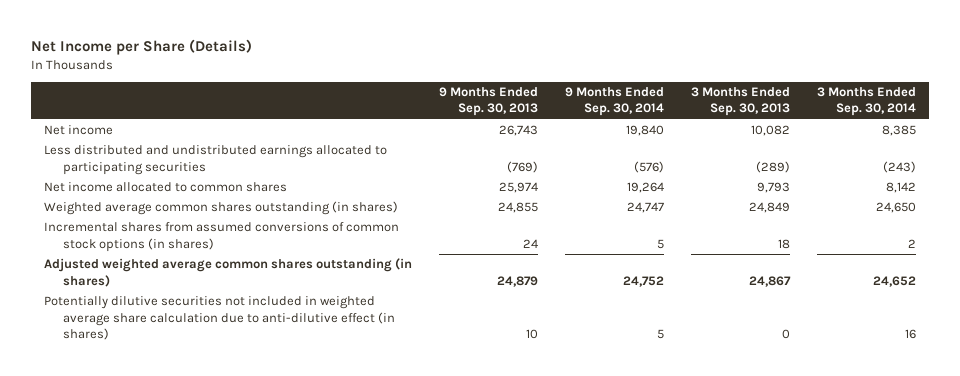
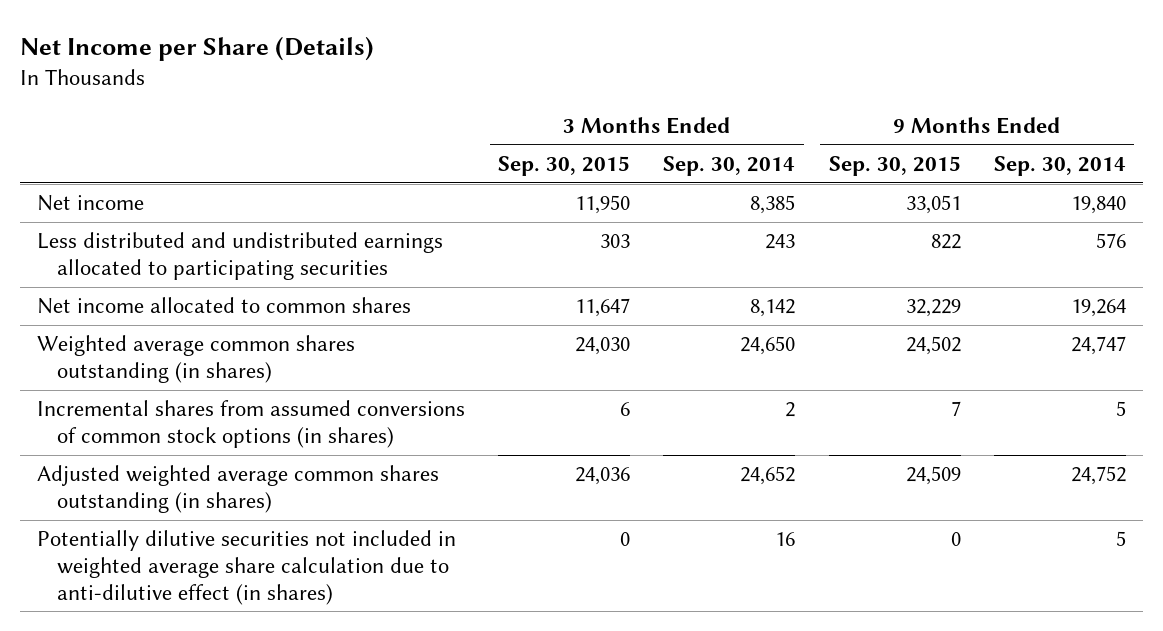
- | 9 Months Ended Sep. 30, 2013 | 9 Months Ended Sep. 30, 2014 | 3 Months Ended Sep. 30, 2013 | 3 Months Ended Sep. 30, 2014
+ | 3 Months Ended Sep. 30, 2015 | 3 Months Ended Sep. 30, 2014 | 9 Months Ended Sep. 30, 2015 | 9 Months Ended Sep. 30, 2014
- Less distributed and undistributed earnings allocated to participating securities | (769) | (576) | (289) | (243)
+ Less distributed and undistributed earnings allocated to participating securities | 303 | 243 | 822 | 576

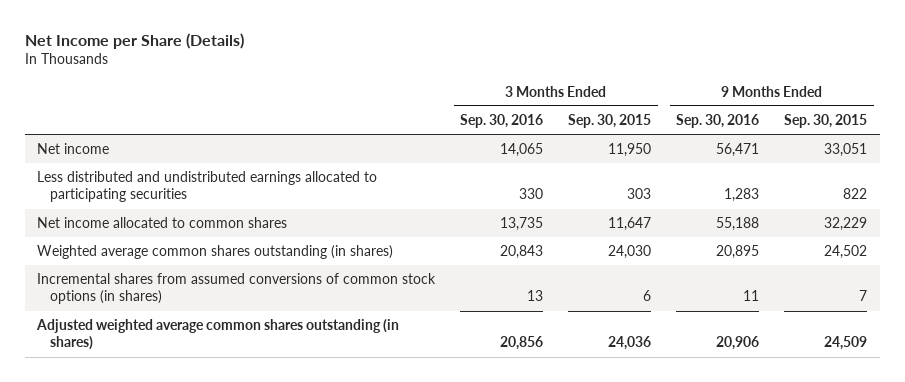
- | 3 Months Ended Sep. 30, 2015 | 3 Months Ended Sep. 30, 2014 | 9 Months Ended Sep. 30, 2015 | 9 Months Ended Sep. 30, 2014
+ | 3 Months Ended Sep. 30, 2016 | 3 Months Ended Sep. 30, 2015 | 9 Months Ended Sep. 30, 2016 | 9 Months Ended Sep. 30, 2015
- Potentially dilutive securities not included in weighted average share calculation due to anti-dilutive effect (in shares) | 0 | 16 | 0 | 5

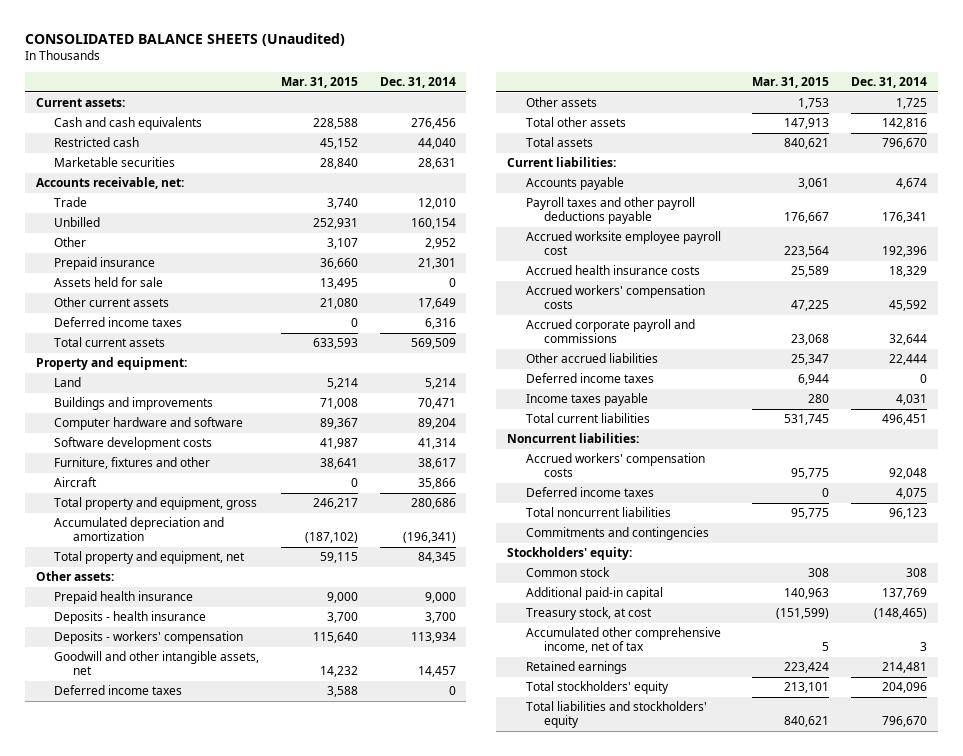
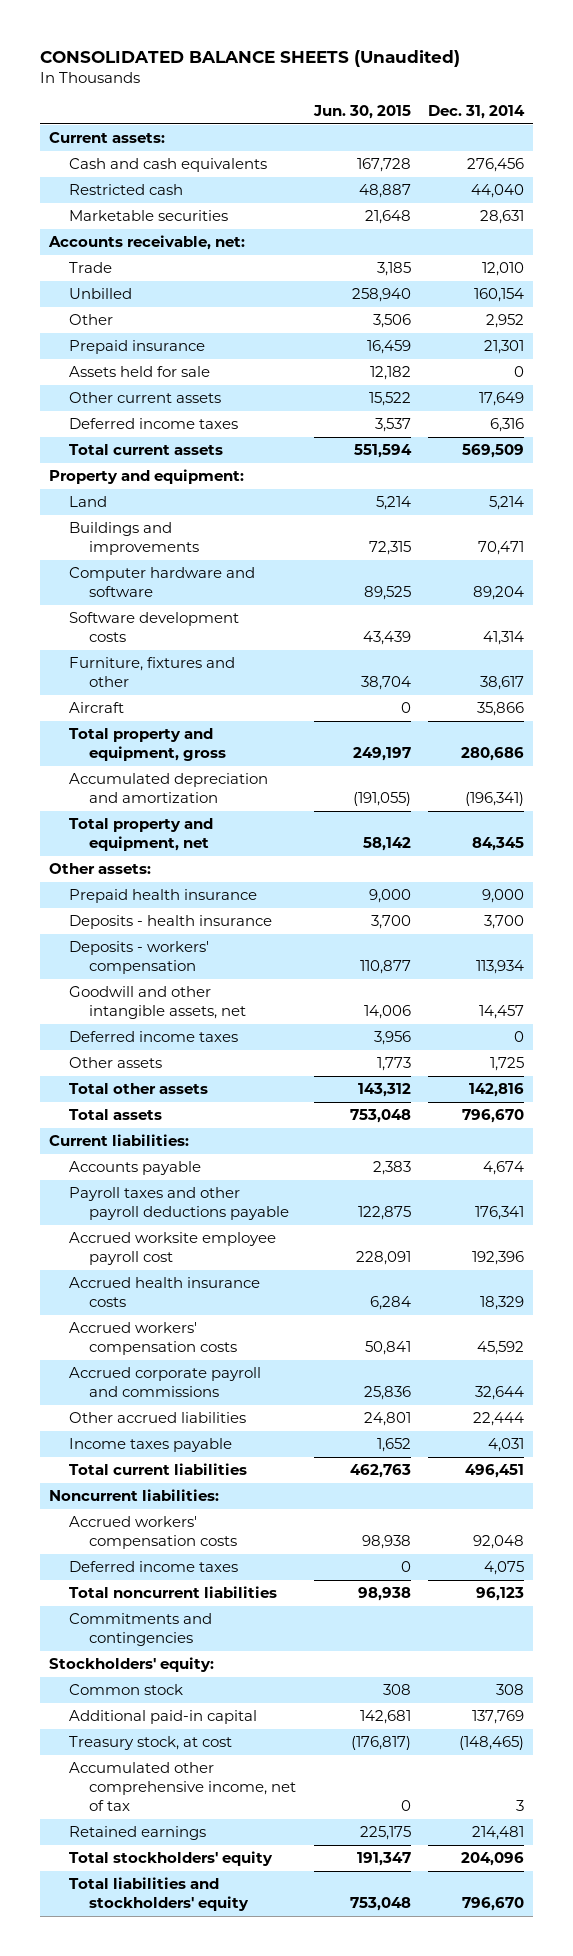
- | Mar. 31, 2015 | Dec. 31, 2014
+ | Jun. 30, 2015 | Dec. 31, 2014
- Deferred income taxes | 6,944 | 0

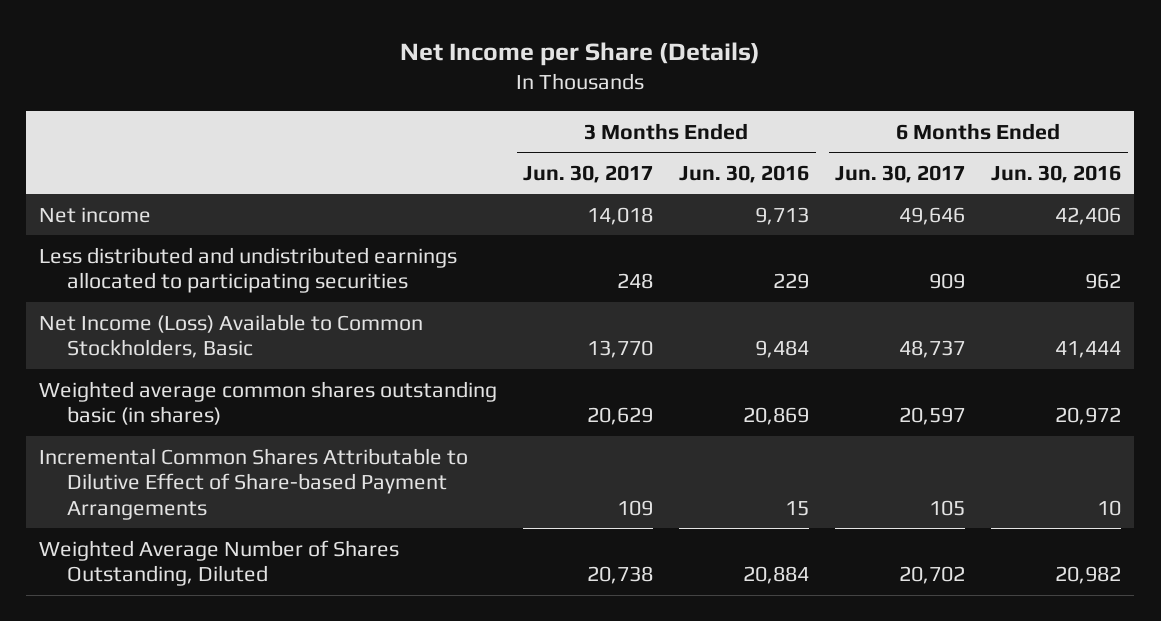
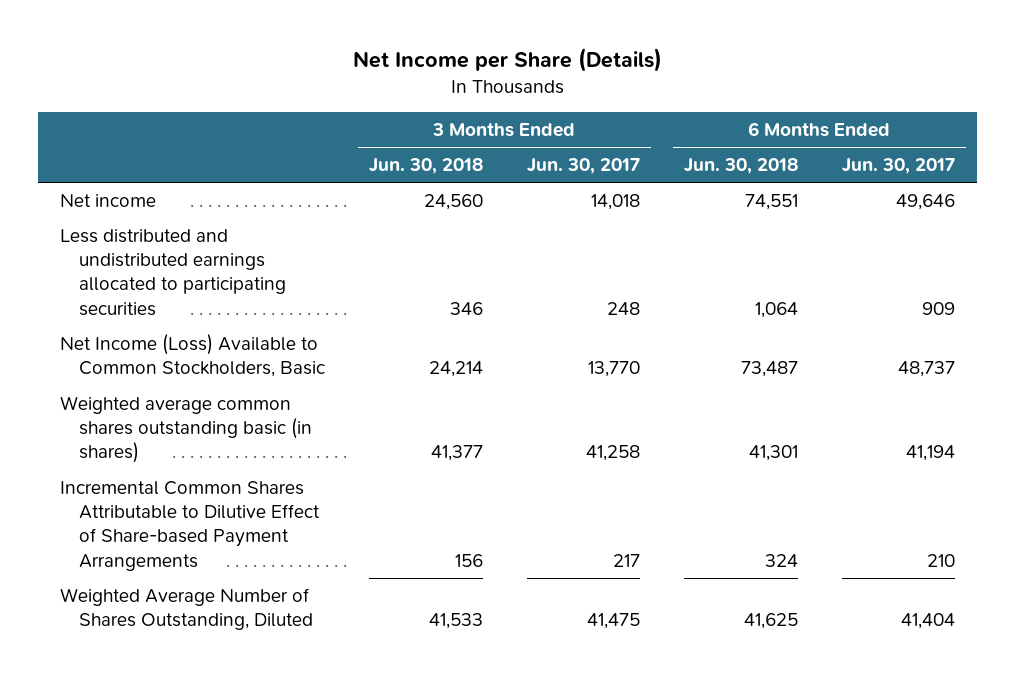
- | 3 Months Ended Jun. 30, 2017 | 3 Months Ended Jun. 30, 2016 | 6 Months Ended Jun. 30, 2017 | 6 Months Ended Jun. 30, 2016
+ | 3 Months Ended Jun. 30, 2018 | 3 Months Ended Jun. 30, 2017 | 6 Months Ended Jun. 30, 2018 | 6 Months Ended Jun. 30, 2017
- Weighted average common shares outstanding basic (in shares) | 20,629 | 20,869 | 20,597 | 20,972
- Incremental Common Shares Attributable to Dilutive Effect of Share-based Payment Arrangements | 109 | 15 | 105 | 10
- Weighted Average Number of Shares Outstanding, Diluted | 20,738 | 20,884 | 20,702 | 20,982
+ Weighted average common shares outstanding basic (in shares) | 41,377 | 41,258 | 41,301 | 41,194
+ Incremental Common Shares Attributable to Dilutive Effect of Share-based Payment Arrangements | 156 | 217 | 324 | 210
+ Weighted Average Number of Shares Outstanding, Diluted | 41,533 | 41,475 | 41,625 | 41,404

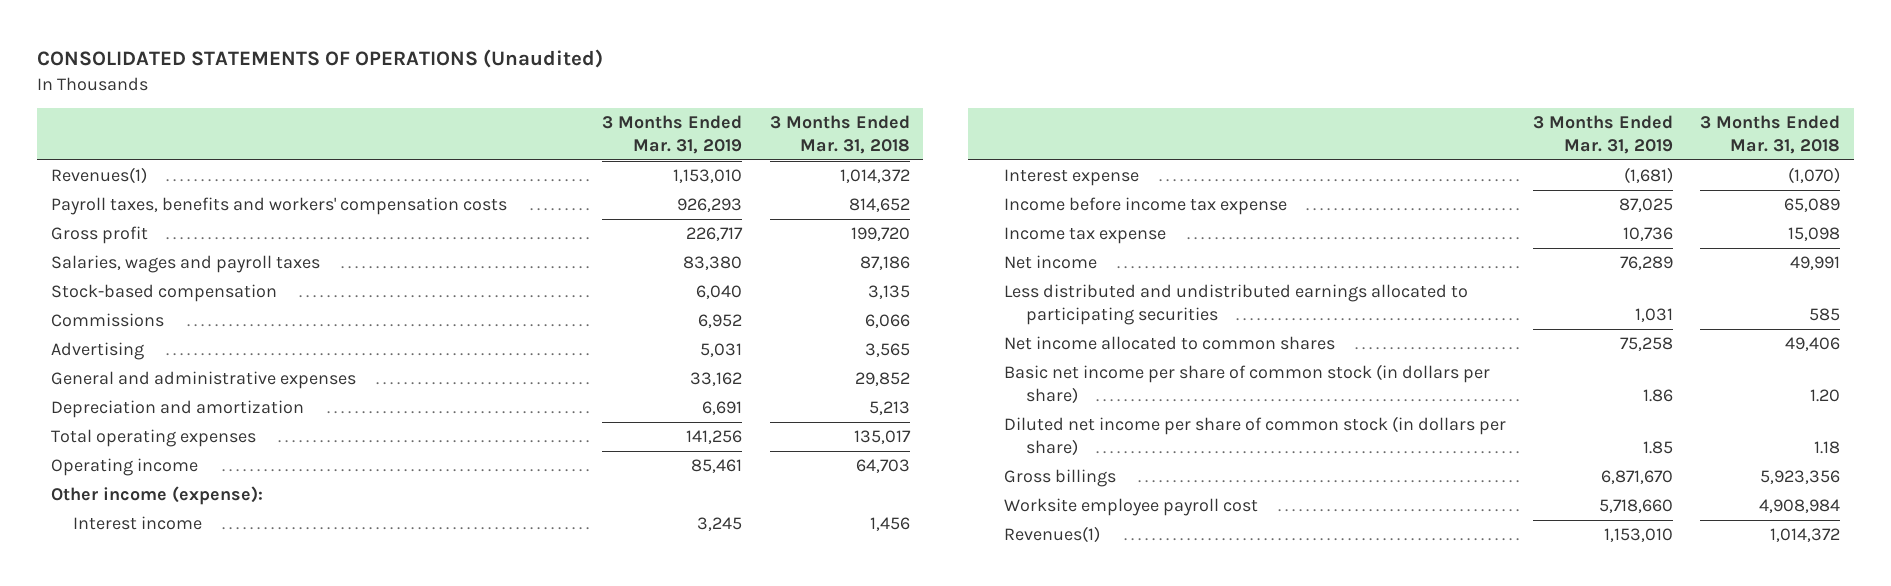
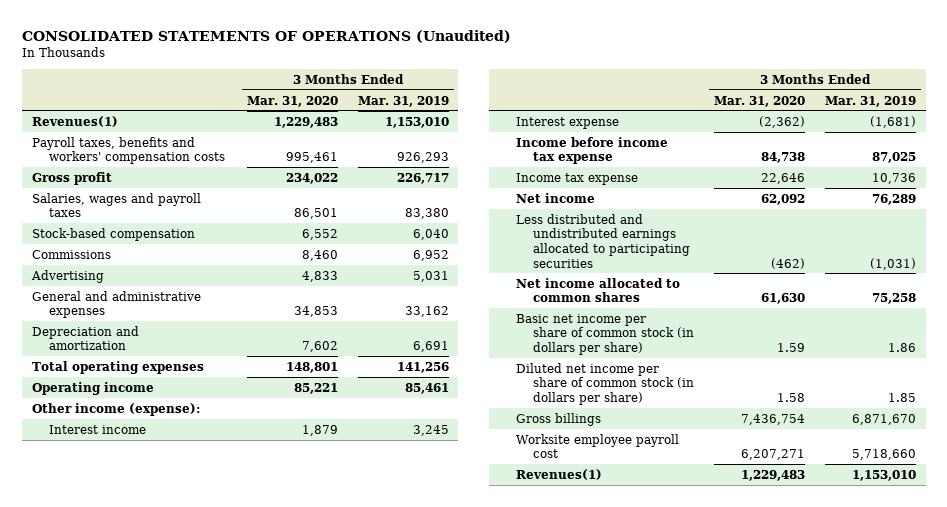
- | 3 Months Ended Mar. 31, 2019 | 3 Months Ended Mar. 31, 2018
+ | 3 Months Ended Mar. 31, 2020 | 3 Months Ended Mar. 31, 2019
- Less distributed and undistributed earnings allocated to participating securities | 1,031 | 585
+ Less distributed and undistributed earnings allocated to participating securities | (462) | (1,031)

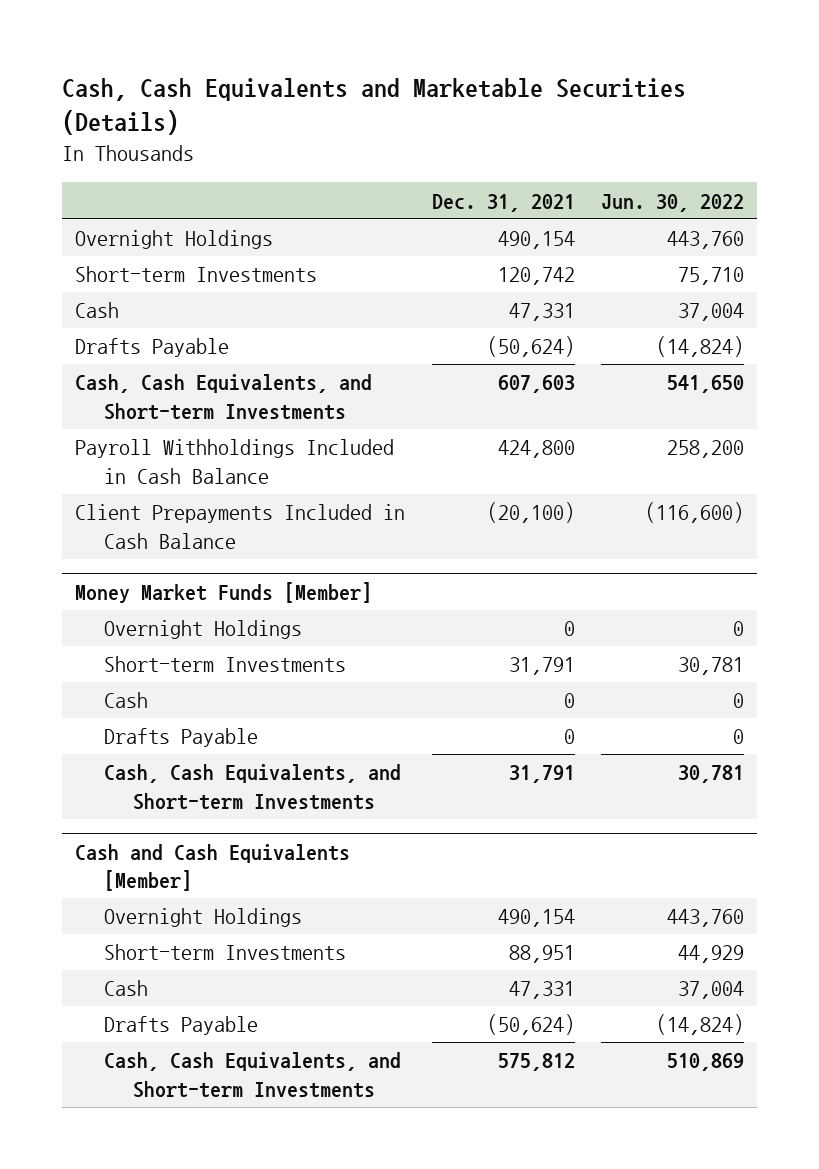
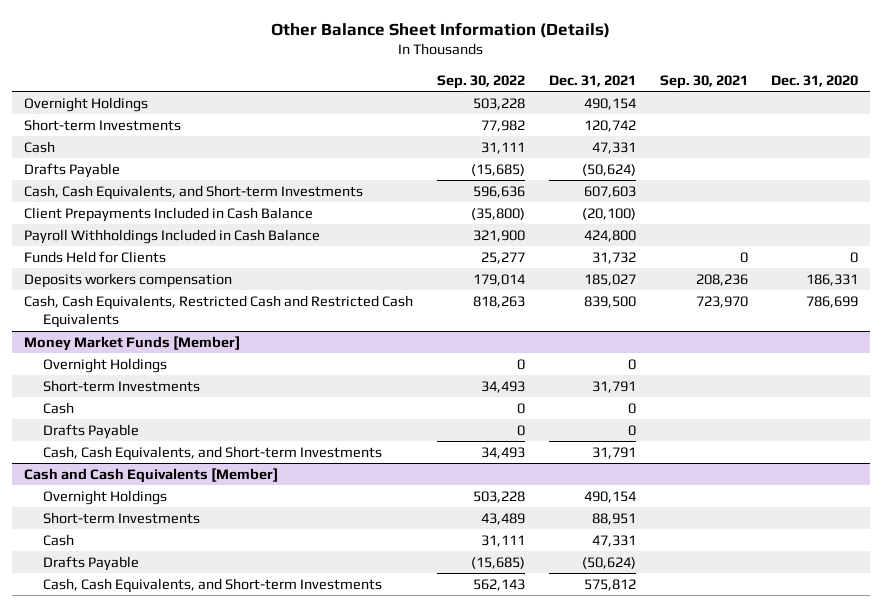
- Cash, Cash Equivalents and Marketable Securities (Details)
+ Other Balance Sheet Information (Details)
- | Dec. 31, 2021 | Jun. 30, 2022
+ | Sep. 30, 2022 | Dec. 31, 2021 | Sep. 30, 2021 | Dec. 31, 2020
moved down: Payroll Withholdings Included in Cash Balance | 321,900 | 424,800 | |
+ Funds Held for Clients | 25,277 | 31,732 | 0 | 0
+ Deposits workers compensation | 179,014 | 185,027 | 208,236 | 186,331
+ Cash, Cash Equivalents, Restricted Cash and Restricted Cash Equivalents | 818,263 | 839,500 | 723,970 | 786,699

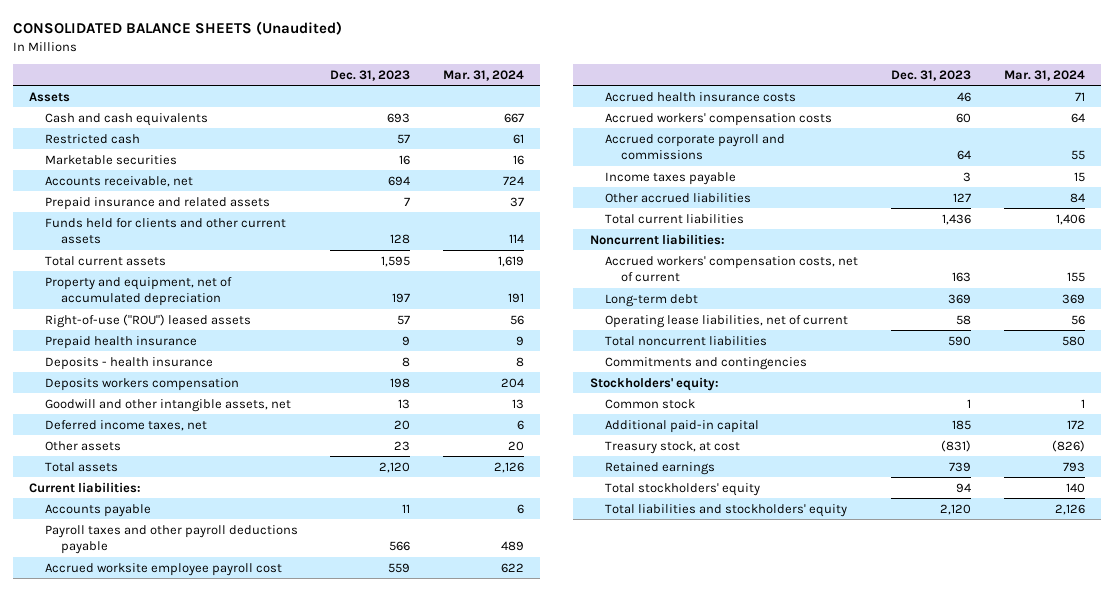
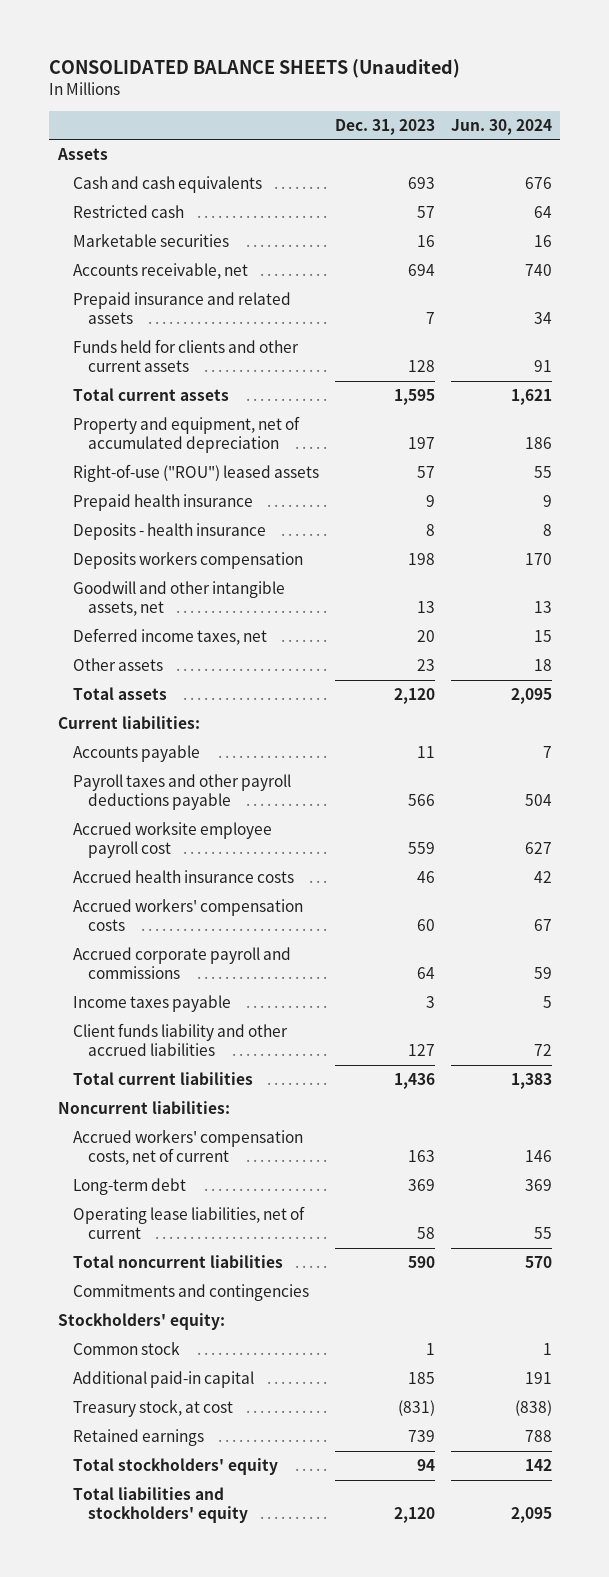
- | Dec. 31, 2023 | Mar. 31, 2024
+ | Dec. 31, 2023 | Jun. 30, 2024
- Other accrued liabilities | 127 | 84
+ Client funds liability and other accrued liabilities | 127 | 72

